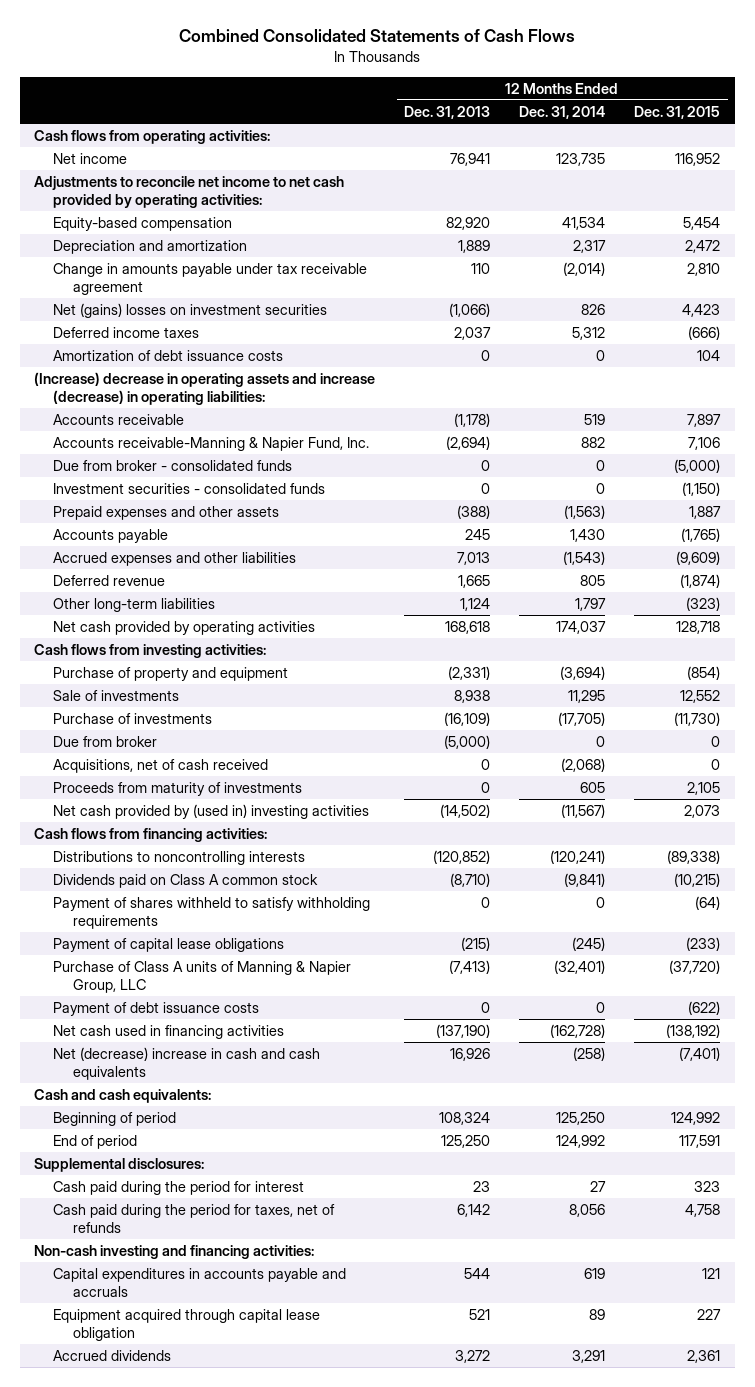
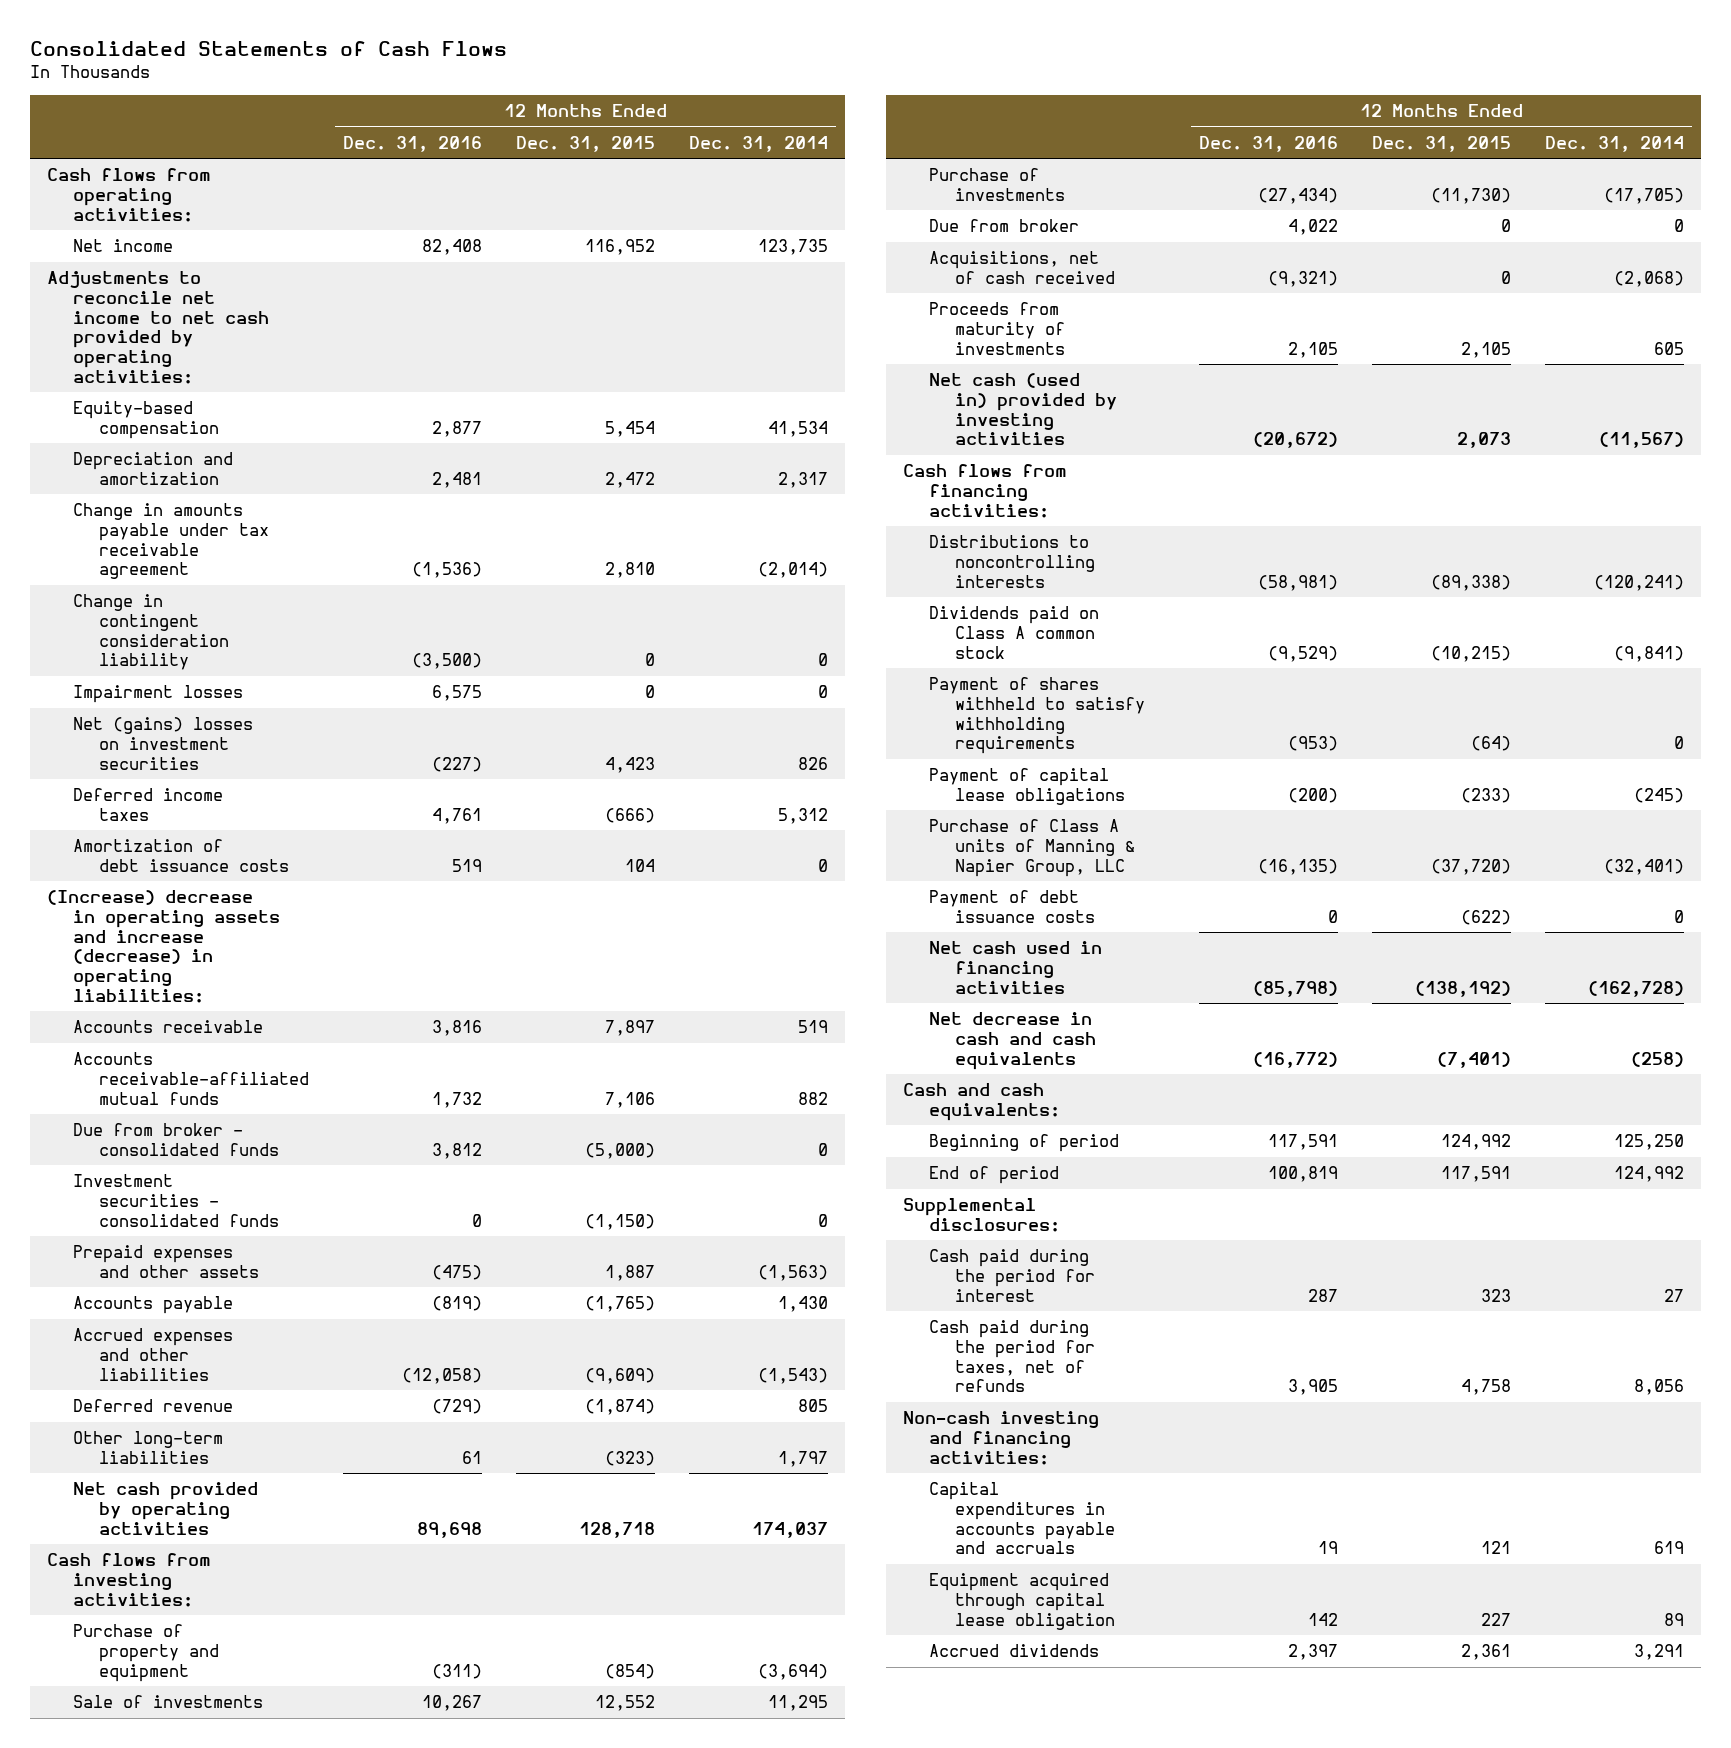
- Combined Consolidated Statements of Cash Flows
+ Consolidated Statements of Cash Flows
- | 12 Months Ended Dec. 31, 2013 | 12 Months Ended Dec. 31, 2014 | 12 Months Ended Dec. 31, 2015
+ | 12 Months Ended Dec. 31, 2016 | 12 Months Ended Dec. 31, 2015 | 12 Months Ended Dec. 31, 2014
+ Change in contingent consideration liability | (3,500) | 0 | 0
+ Impairment losses | 6,575 | 0 | 0
- Accounts receivable-Manning & Napier Fund, Inc. | (2,694) | 882 | 7,106
+ Accounts receivable-affiliated mutual funds | 1,732 | 7,106 | 882
- Net cash provided by (used in) investing activities | (14,502) | (11,567) | 2,073
+ Net cash (used in) provided by investing activities | (20,672) | 2,073 | (11,567)
- Net (decrease) increase in cash and cash equivalents | 16,926 | (258) | (7,401)
+ Net decrease in cash and cash equivalents | (16,772) | (7,401) | (258)

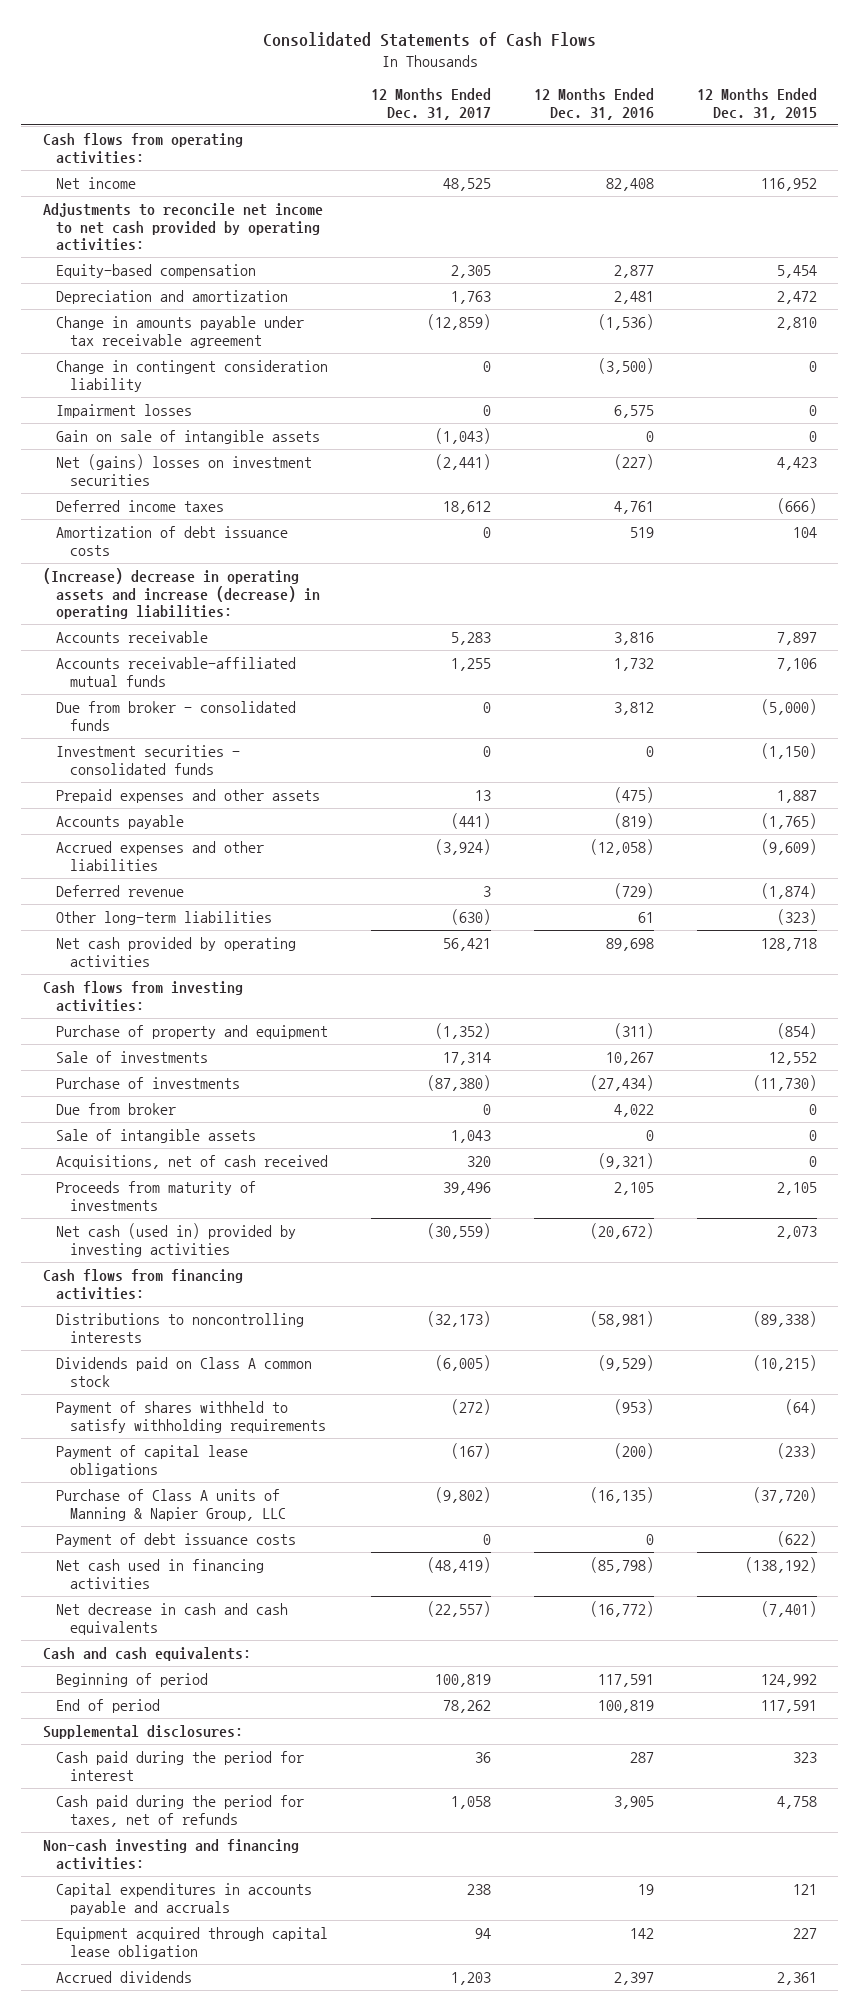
- | 12 Months Ended Dec. 31, 2016 | 12 Months Ended Dec. 31, 2015 | 12 Months Ended Dec. 31, 2014
+ | 12 Months Ended Dec. 31, 2017 | 12 Months Ended Dec. 31, 2016 | 12 Months Ended Dec. 31, 2015
+ Gain on sale of intangible assets | (1,043) | 0 | 0
+ Sale of intangible assets | 1,043 | 0 | 0

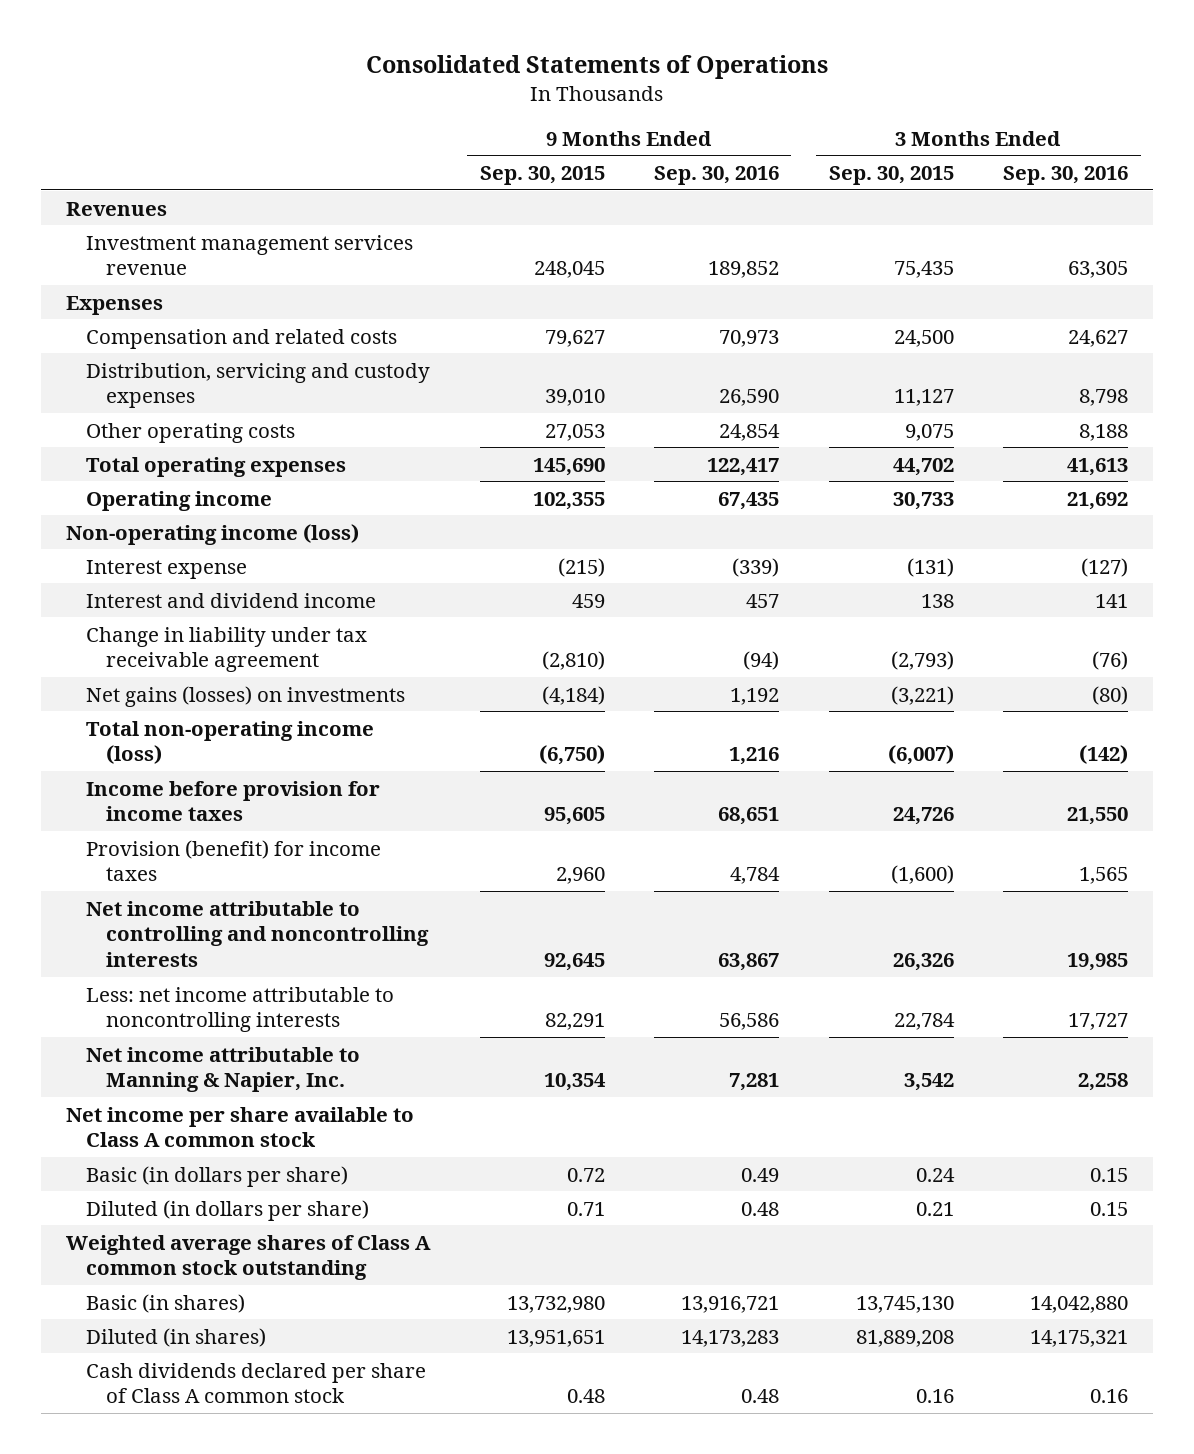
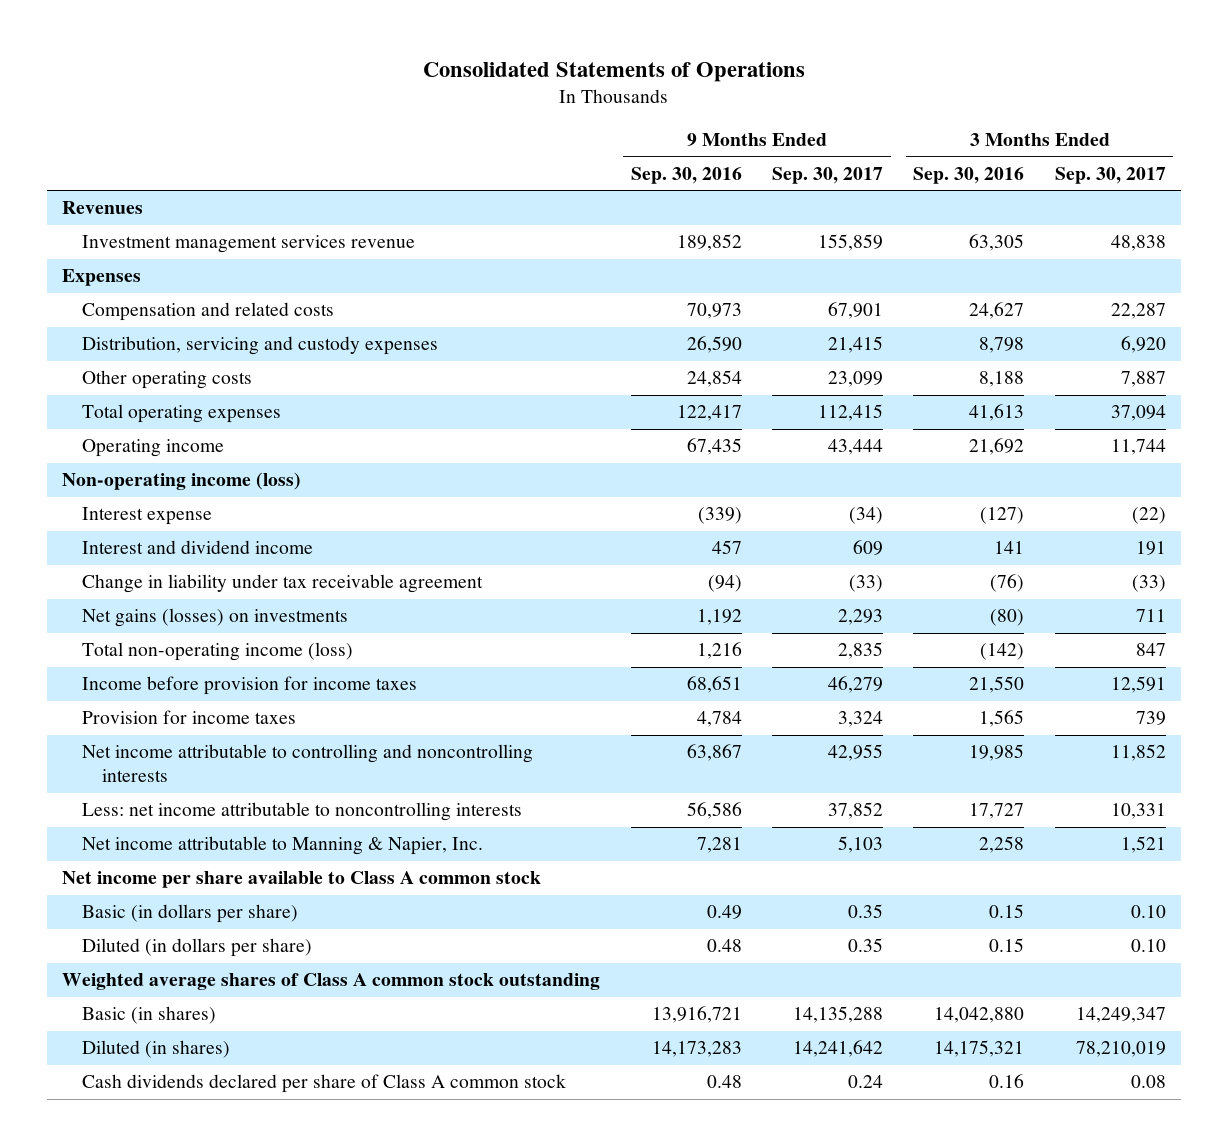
- | 9 Months Ended Sep. 30, 2015 | 9 Months Ended Sep. 30, 2016 | 3 Months Ended Sep. 30, 2015 | 3 Months Ended Sep. 30, 2016
+ | 9 Months Ended Sep. 30, 2016 | 9 Months Ended Sep. 30, 2017 | 3 Months Ended Sep. 30, 2016 | 3 Months Ended Sep. 30, 2017
- Provision (benefit) for income taxes | 2,960 | 4,784 | (1,600) | 1,565
+ Provision for income taxes | 4,784 | 3,324 | 1,565 | 739

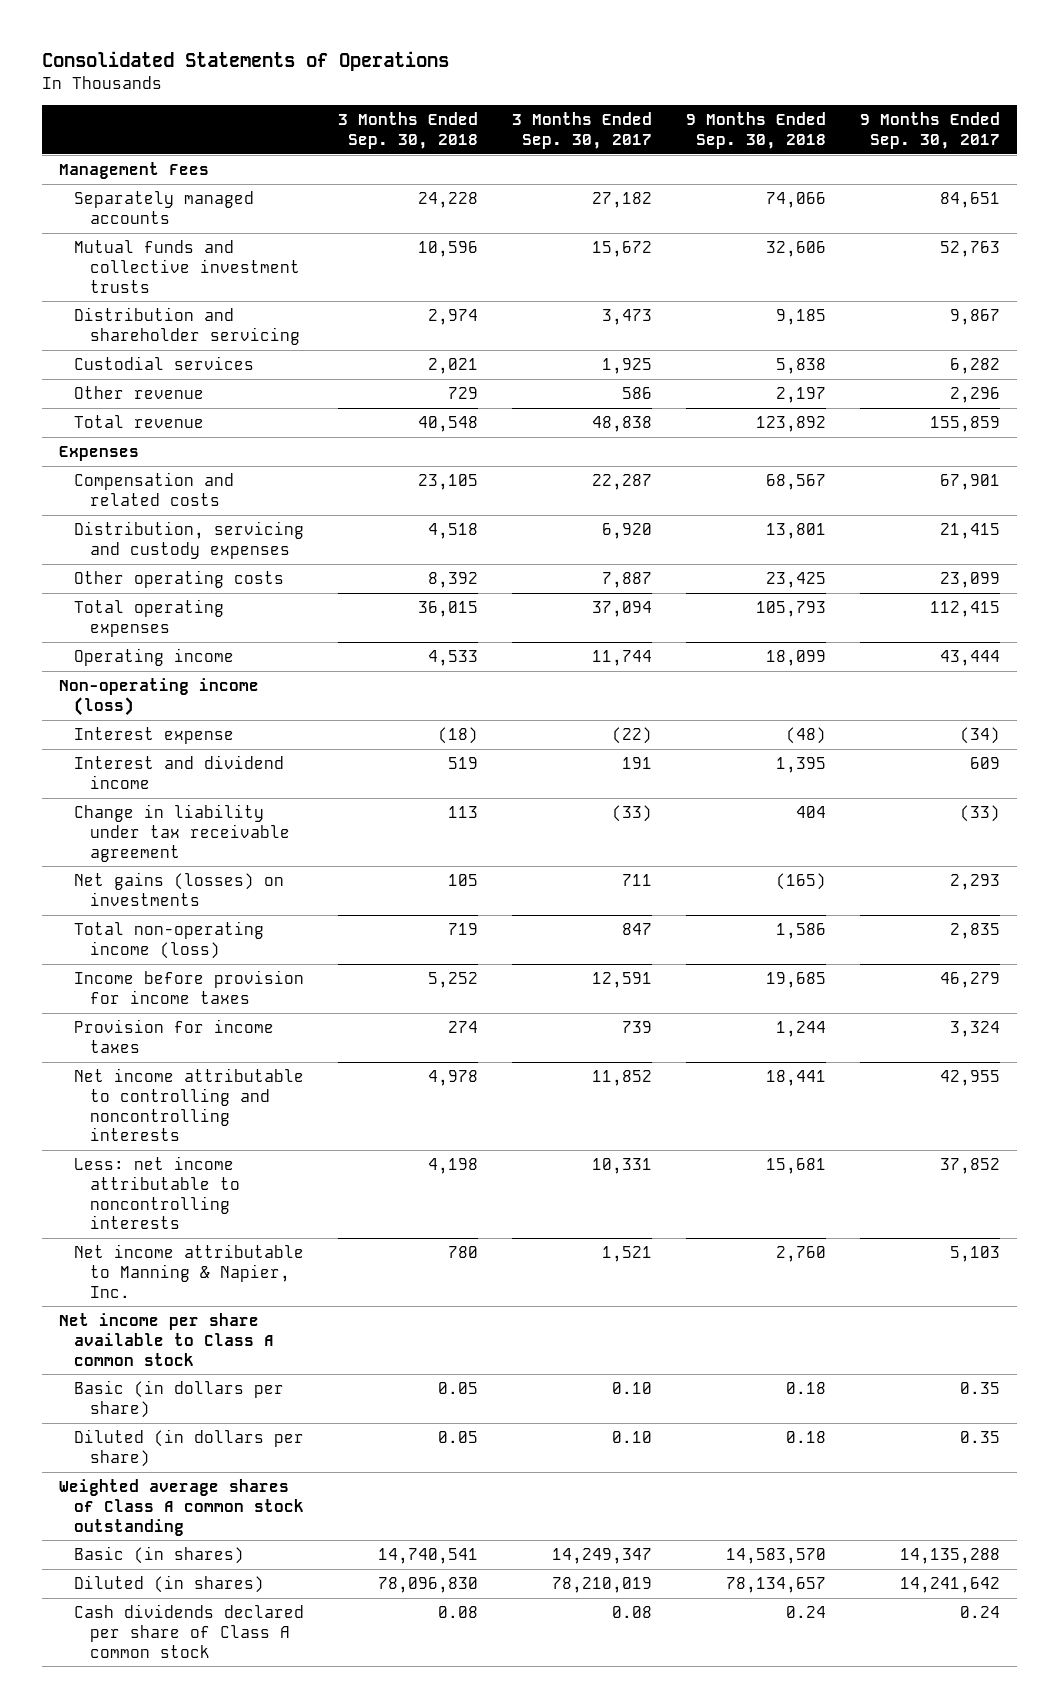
- | 9 Months Ended Sep. 30, 2016 | 9 Months Ended Sep. 30, 2017 | 3 Months Ended Sep. 30, 2016 | 3 Months Ended Sep. 30, 2017
+ | 3 Months Ended Sep. 30, 2018 | 3 Months Ended Sep. 30, 2017 | 9 Months Ended Sep. 30, 2018 | 9 Months Ended Sep. 30, 2017
- Revenues
- Investment management services revenue | 189,852 | 155,859 | 63,305 | 48,838
+ Management Fees
+ Separately managed accounts | 24,228 | 27,182 | 74,066 | 84,651
+ Mutual funds and collective investment trusts | 10,596 | 15,672 | 32,606 | 52,763
+ Distribution and shareholder servicing | 2,974 | 3,473 | 9,185 | 9,867
+ Custodial services | 2,021 | 1,925 | 5,838 | 6,282
+ Other revenue | 729 | 586 | 2,197 | 2,296
+ Total revenue | 40,548 | 48,838 | 123,892 | 155,859

